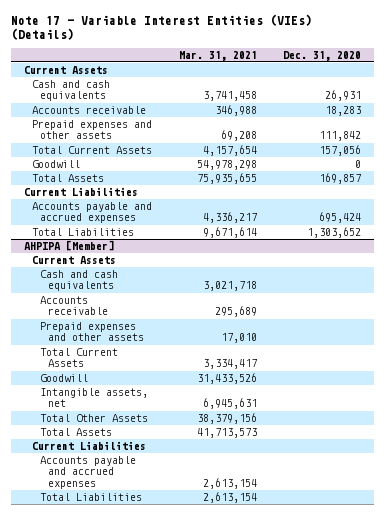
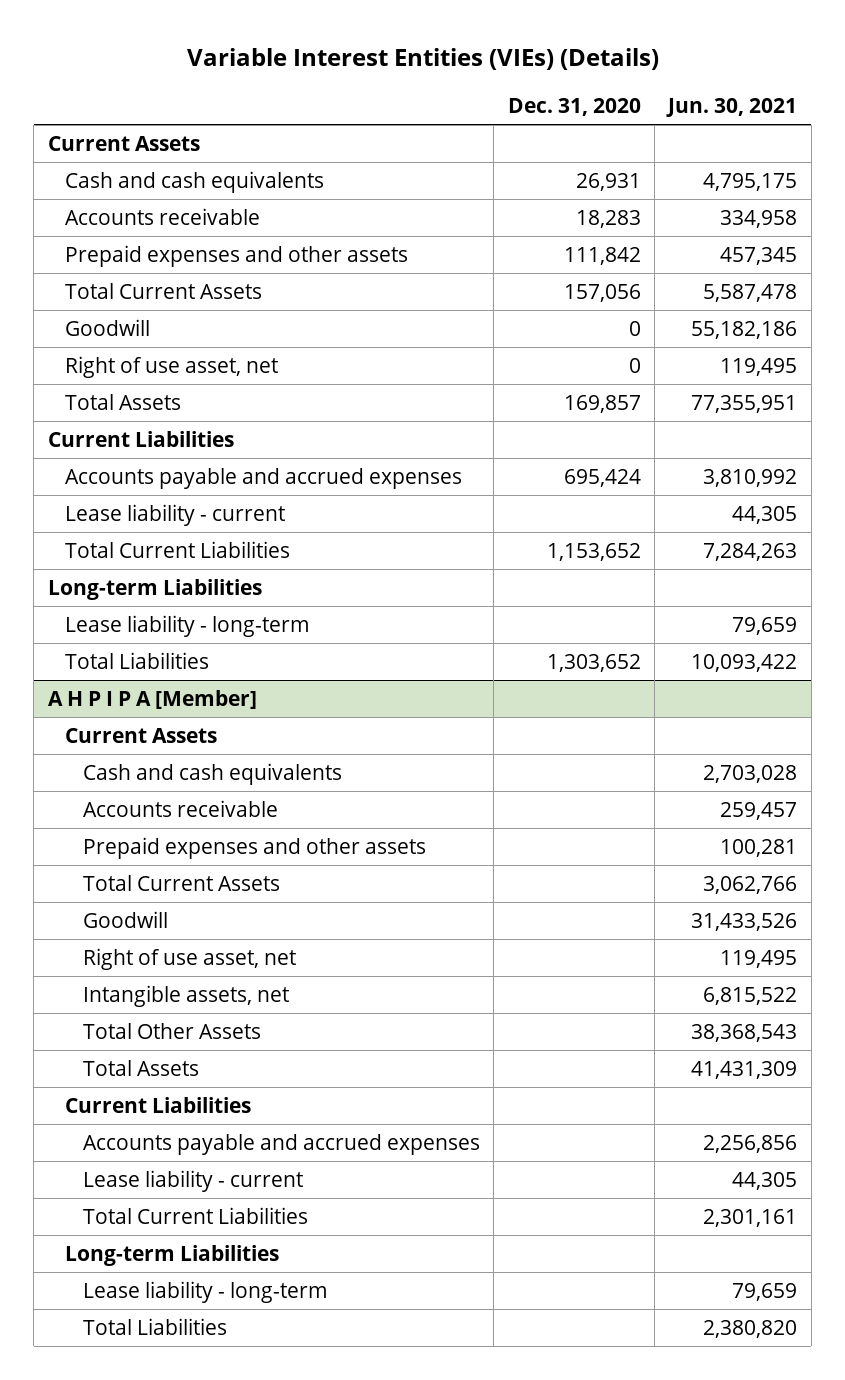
- Note 17 - Variable Interest Entities (VIEs) (Details)
+ Variable Interest Entities (VIEs) (Details)
- | Mar. 31, 2021 | Dec. 31, 2020
+ | Dec. 31, 2020 | Jun. 30, 2021
+ Right of use asset, net | 0 | 119,495
+ Lease liability - current | | 44,305
+ Total Current Liabilities | 1,153,652 | 7,284,263
+ Long-term Liabilities
+ Lease liability - long-term | | 79,659
- AHPIPA [Member]
+ A H P I P A [Member]
+ Right of use asset, net | | 119,495
+ Lease liability - current | | 44,305
+ Total Current Liabilities | | 2,301,161
+ Long-term Liabilities
+ Lease liability - long-term | | 79,659

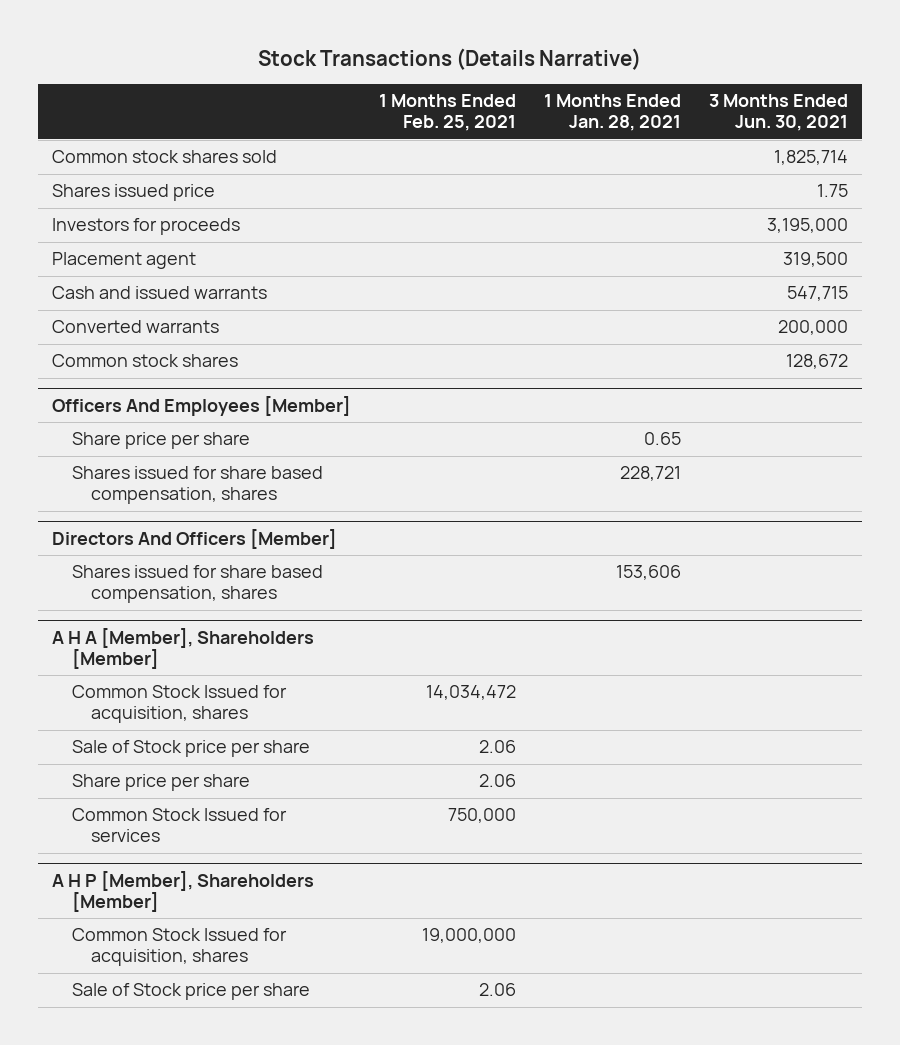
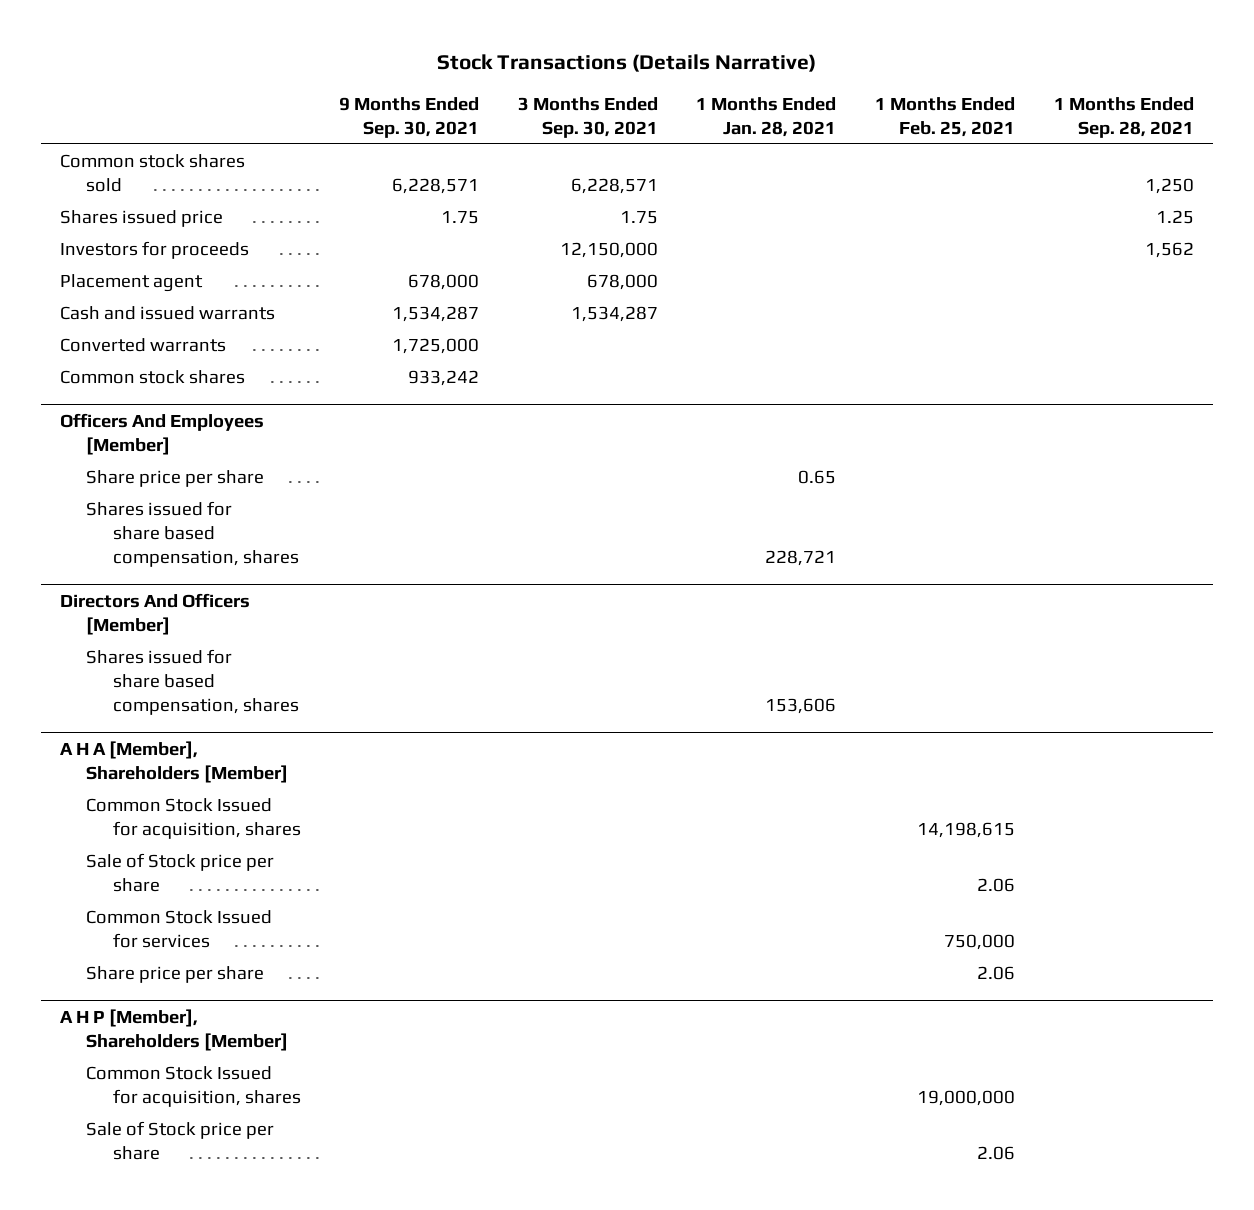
- | 1 Months Ended Feb. 25, 2021 | 1 Months Ended Jan. 28, 2021 | 3 Months Ended Jun. 30, 2021
+ | 9 Months Ended Sep. 30, 2021 | 3 Months Ended Sep. 30, 2021 | 1 Months Ended Jan. 28, 2021 | 1 Months Ended Feb. 25, 2021 | 1 Months Ended Sep. 28, 2021
@ A H A [Member], Shareholders [Member]
- Common Stock Issued for acquisition, shares | 14,034,472 | |
+ Common Stock Issued for acquisition, shares | | | | 14,198,615 |
moved down: Share price per share | | | | 2.06 |

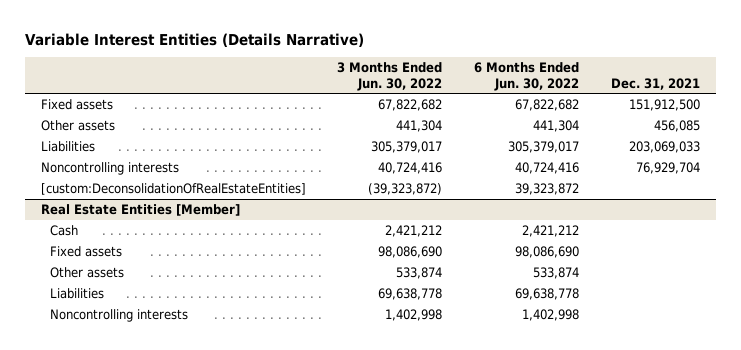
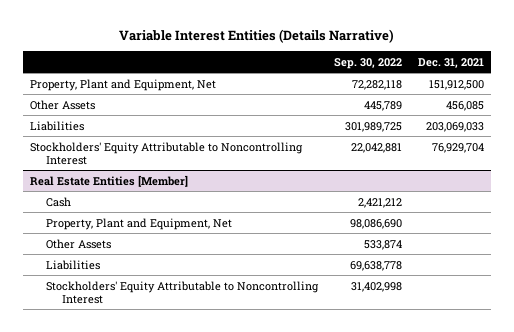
- | 3 Months Ended Jun. 30, 2022 | 6 Months Ended Jun. 30, 2022 | Dec. 31, 2021
+ | Sep. 30, 2022 | Dec. 31, 2021
- Fixed assets | 67,822,682 | 67,822,682 | 151,912,500
- Other assets | 441,304 | 441,304 | 456,085
+ Property, Plant and Equipment, Net | 72,282,118 | 151,912,500
+ Other Assets | 445,789 | 456,085
- Noncontrolling interests | 40,724,416 | 40,724,416 | 76,929,704
- [custom:DeconsolidationOfRealEstateEntities] | (39,323,872) | 39,323,872 |
+ Stockholders' Equity Attributable to Noncontrolling Interest | 22,042,881 | 76,929,704
@ Real Estate Entities [Member]
- Fixed assets | 98,086,690 | 98,086,690 |
- Other assets | 533,874 | 533,874 |
+ Property, Plant and Equipment, Net | 98,086,690 |
+ Other Assets | 533,874 |
- Noncontrolling interests | 1,402,998 | 1,402,998 |
+ Stockholders' Equity Attributable to Noncontrolling Interest | 31,402,998 |

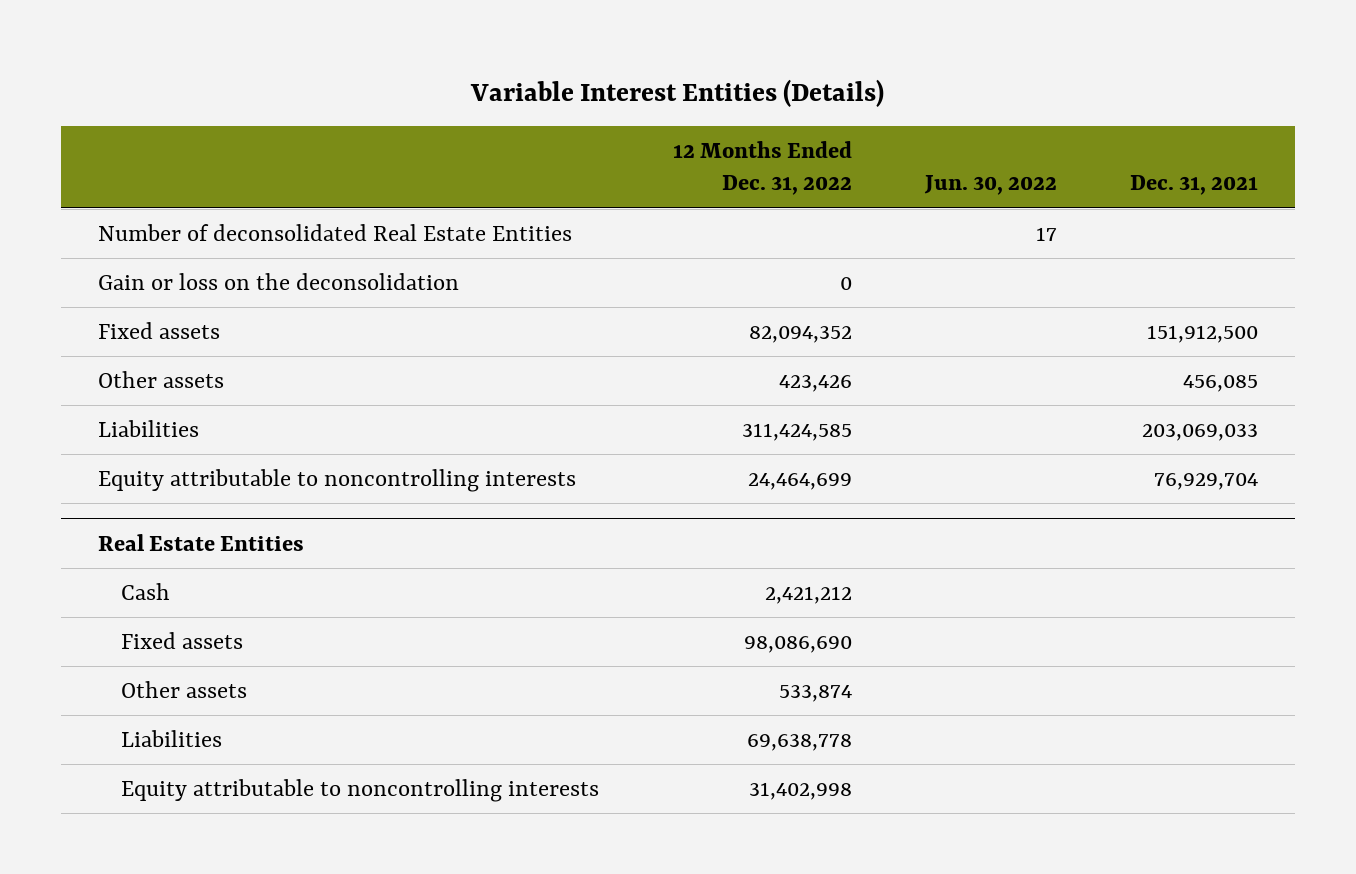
- Variable Interest Entities (Details Narrative)
+ Variable Interest Entities (Details)
- | Sep. 30, 2022 | Dec. 31, 2021
+ | 12 Months Ended Dec. 31, 2022 | Jun. 30, 2022 | Dec. 31, 2021
- Property, Plant and Equipment, Net | 72,282,118 | 151,912,500
- Other Assets | 445,789 | 456,085
+ Number of deconsolidated Real Estate Entities | | 17 |
+ Gain or loss on the deconsolidation | 0 | |
+ Fixed assets | 82,094,352 | | 151,912,500
+ Other assets | 423,426 | | 456,085
- Stockholders' Equity Attributable to Noncontrolling Interest | 22,042,881 | 76,929,704
- Real Estate Entities [Member]
+ Equity attributable to noncontrolling interests | 24,464,699 | | 76,929,704
+ Real Estate Entities
- Property, Plant and Equipment, Net | 98,086,690 |
- Other Assets | 533,874 |
+ Fixed assets | 98,086,690 | |
+ Other assets | 533,874 | |
- Stockholders' Equity Attributable to Noncontrolling Interest | 31,402,998 |
+ Equity attributable to noncontrolling interests | 31,402,998 | |

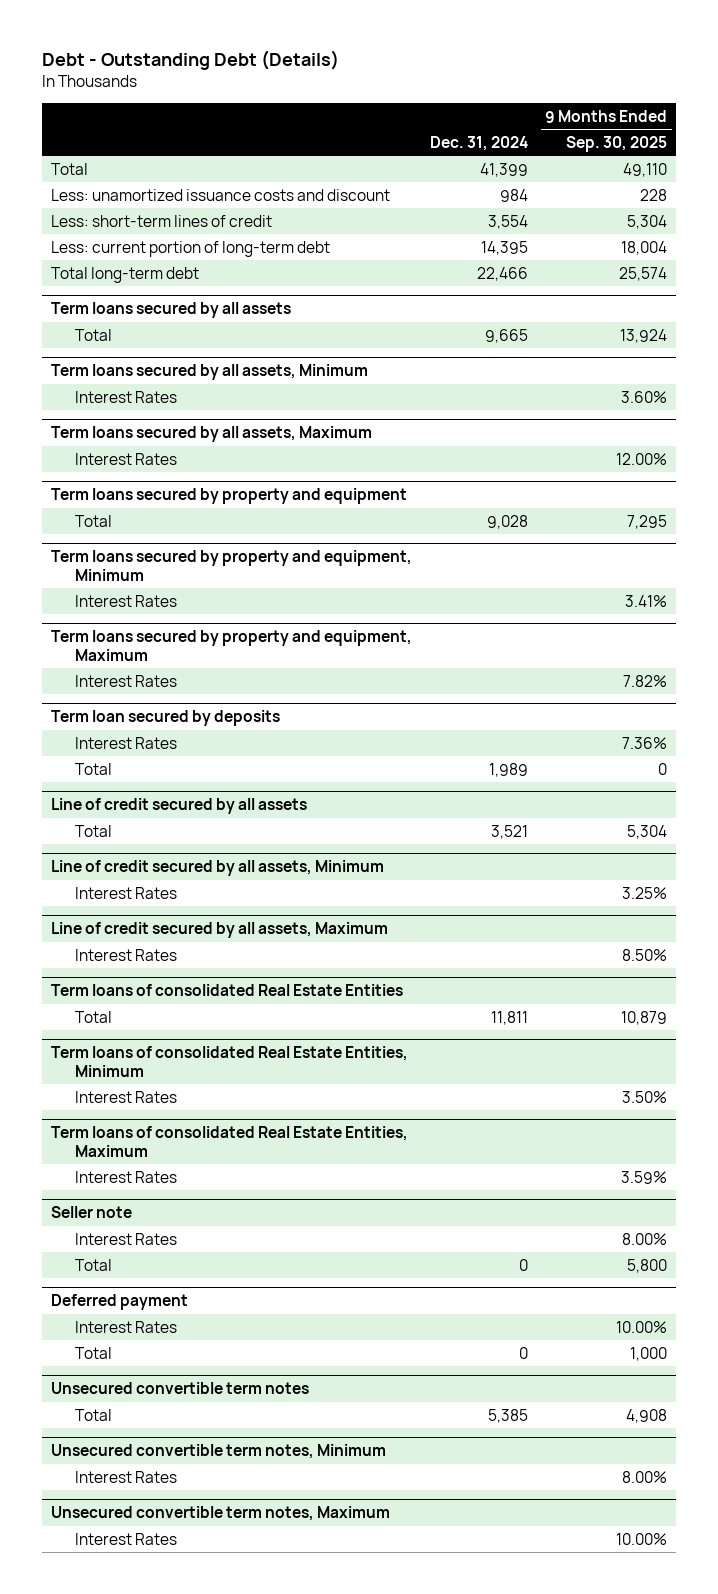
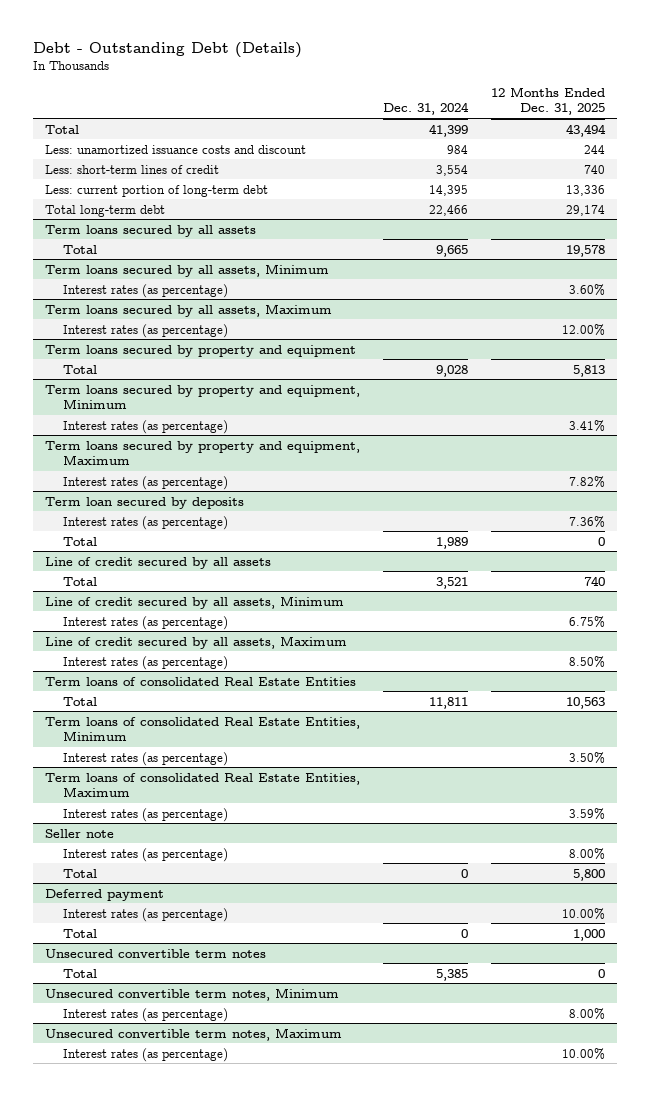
- | Dec. 31, 2024 | 9 Months Ended Sep. 30, 2025
+ | Dec. 31, 2024 | 12 Months Ended Dec. 31, 2025
@ Term loans secured by all assets, Minimum
- Interest Rates | | 3.60%
+ Interest rates (as percentage) | | 3.60%
@ Term loans secured by all assets, Maximum
- Interest Rates | | 12.00%
+ Interest rates (as percentage) | | 12.00%
@ Term loans secured by property and equipment, Minimum
- Interest Rates | | 3.41%
+ Interest rates (as percentage) | | 3.41%
@ Term loans secured by property and equipment, Maximum
- Interest Rates | | 7.82%
+ Interest rates (as percentage) | | 7.82%
@ Term loan secured by deposits
- Interest Rates | | 7.36%
+ Interest rates (as percentage) | | 7.36%
@ Line of credit secured by all assets, Minimum
- Interest Rates | | 3.25%
+ Interest rates (as percentage) | | 6.75%
@ Line of credit secured by all assets, Maximum
- Interest Rates | | 8.50%
+ Interest rates (as percentage) | | 8.50%
@ Term loans of consolidated Real Estate Entities, Minimum
- Interest Rates | | 3.50%
+ Interest rates (as percentage) | | 3.50%
@ Term loans of consolidated Real Estate Entities, Maximum
- Interest Rates | | 3.59%
+ Interest rates (as percentage) | | 3.59%
@ Seller note
- Interest Rates | | 8.00%
+ Interest rates (as percentage) | | 8.00%
@ Deferred payment
- Interest Rates | | 10.00%
+ Interest rates (as percentage) | | 10.00%
@ Unsecured convertible term notes, Minimum
- Interest Rates | | 8.00%
+ Interest rates (as percentage) | | 8.00%
@ Unsecured convertible term notes, Maximum
- Interest Rates | | 10.00%
+ Interest rates (as percentage) | | 10.00%

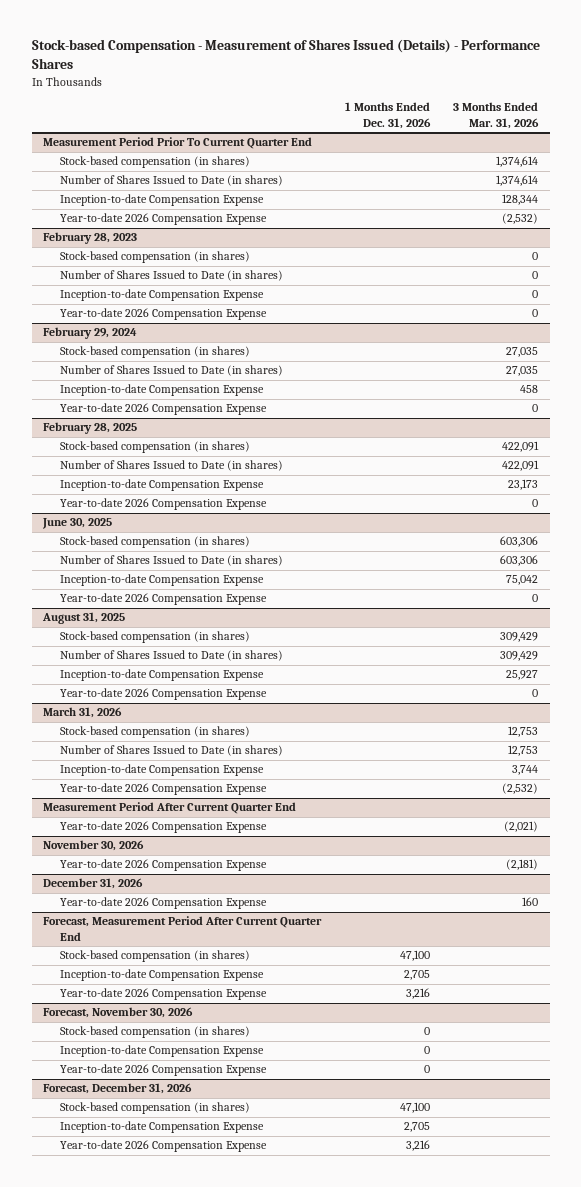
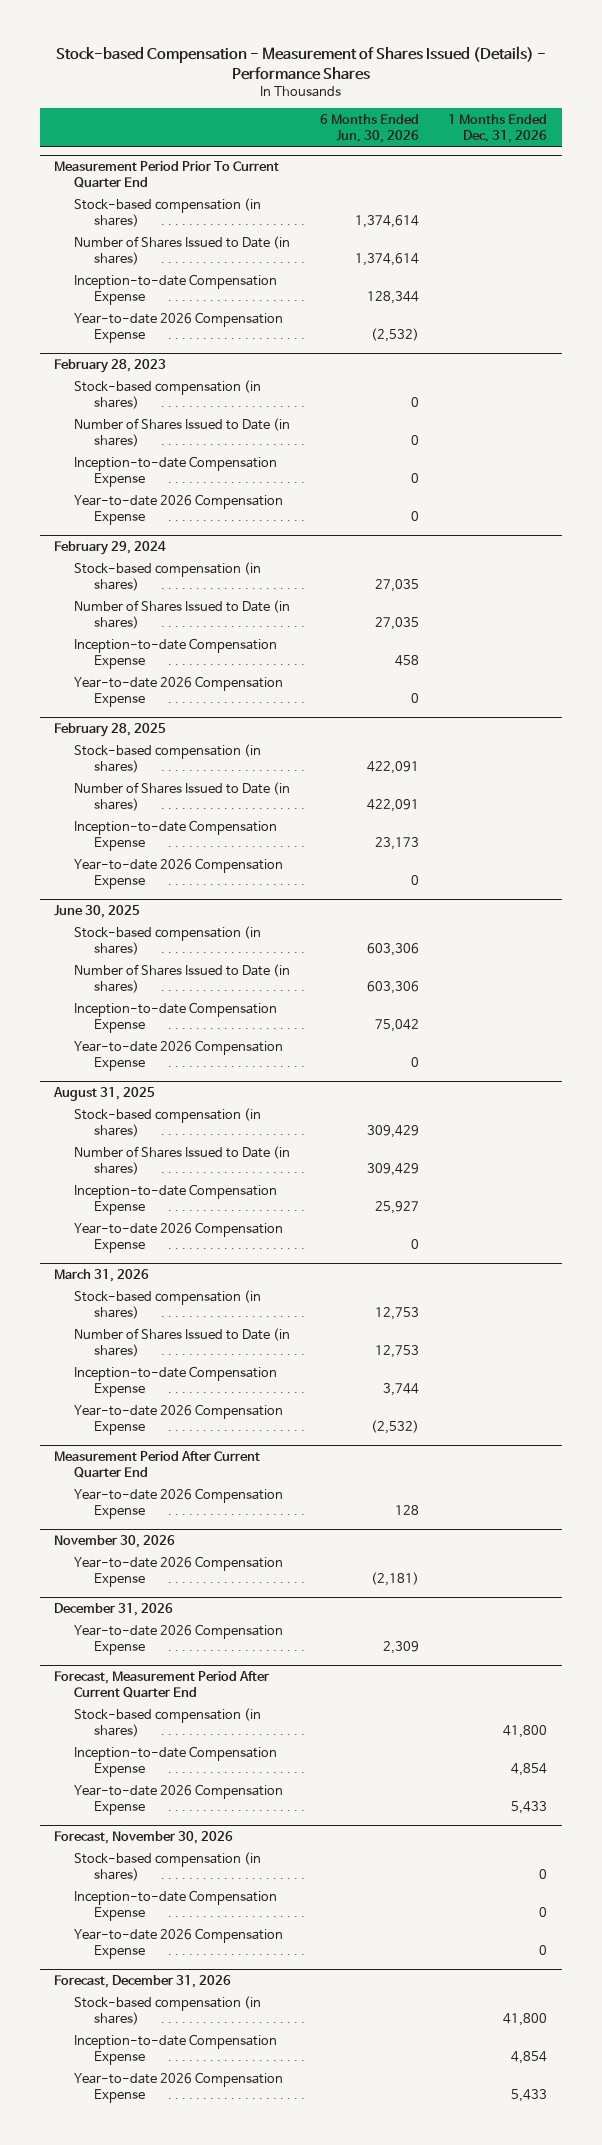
- | 1 Months Ended Dec. 31, 2026 | 3 Months Ended Mar. 31, 2026
+ | 6 Months Ended Jun. 30, 2026 | 1 Months Ended Dec. 31, 2026
@ Forecast, Measurement Period After Current Quarter End
- Stock-based compensation (in shares) | 47,100 |
- Inception-to-date Compensation Expense | 2,705 |
- Year-to-date 2026 Compensation Expense | 3,216 |
+ Stock-based compensation (in shares) | | 41,800
+ Inception-to-date Compensation Expense | | 4,854
+ Year-to-date 2026 Compensation Expense | | 5,433
@ Forecast, December 31, 2026
- Stock-based compensation (in shares) | 47,100 |
- Inception-to-date Compensation Expense | 2,705 |
- Year-to-date 2026 Compensation Expense | 3,216 |
+ Stock-based compensation (in shares) | | 41,800
+ Inception-to-date Compensation Expense | | 4,854
+ Year-to-date 2026 Compensation Expense | | 5,433

